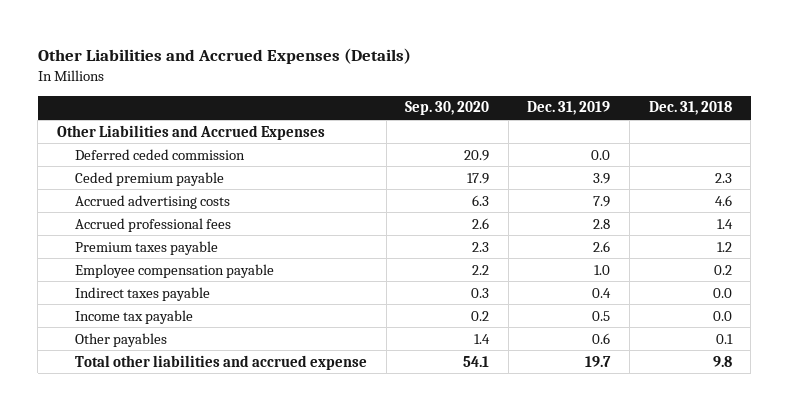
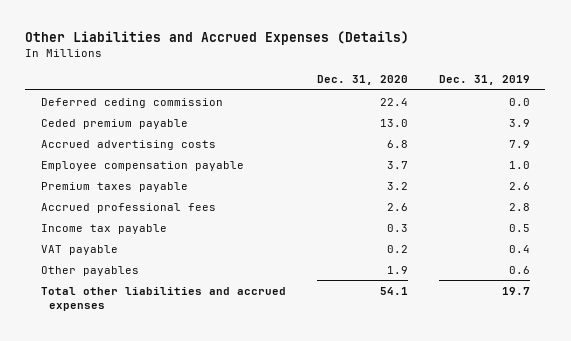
- | Sep. 30, 2020 | Dec. 31, 2019 | Dec. 31, 2018
+ | Dec. 31, 2020 | Dec. 31, 2019
- Other Liabilities and Accrued Expenses
- Deferred ceded commission | 20.9 | 0.0 |
+ Deferred ceding commission | 22.4 | 0.0
- Indirect taxes payable | 0.3 | 0.4 | 0.0
moved down: Premium taxes payable | 3.2 | 2.6
moved down: Accrued professional fees | 2.6 | 2.8
+ VAT payable | 0.2 | 0.4
- Total other liabilities and accrued expense | 54.1 | 19.7 | 9.8
+ Total other liabilities and accrued expenses | 54.1 | 19.7

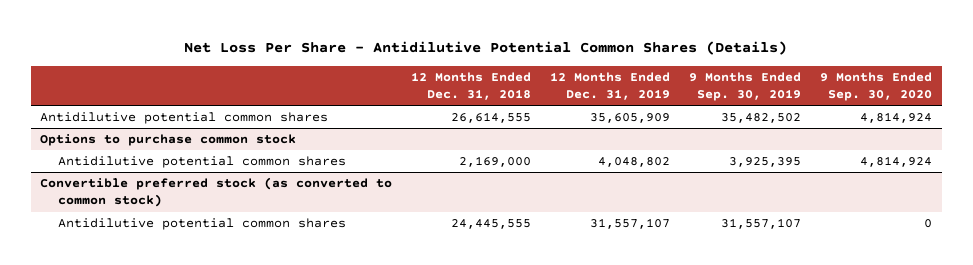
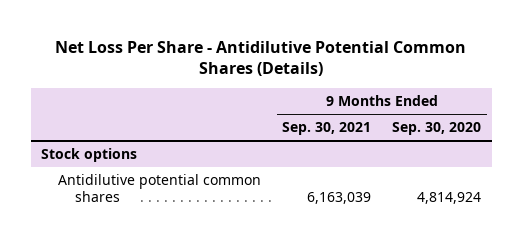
- | 12 Months Ended Dec. 31, 2018 | 12 Months Ended Dec. 31, 2019 | 9 Months Ended Sep. 30, 2019 | 9 Months Ended Sep. 30, 2020
+ | 9 Months Ended Sep. 30, 2021 | 9 Months Ended Sep. 30, 2020
- Antidilutive potential common shares | 26,614,555 | 35,605,909 | 35,482,502 | 4,814,924
- Options to purchase common stock
+ Stock options
- Convertible preferred stock (as converted to common stock)
- Antidilutive potential common shares | 24,445,555 | 31,557,107 | 31,557,107 | 0

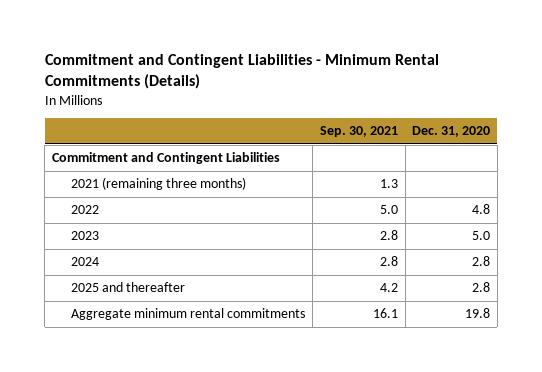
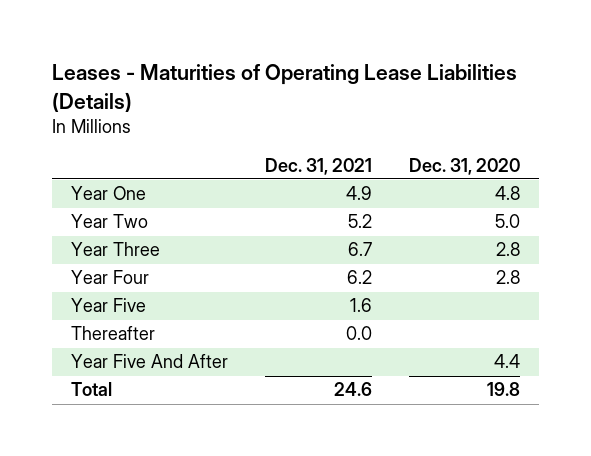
- Commitment and Contingent Liabilities - Minimum Rental Commitments (Details)
+ Leases - Maturities of Operating Lease Liabilities (Details)
- | Sep. 30, 2021 | Dec. 31, 2020
+ | Dec. 31, 2021 | Dec. 31, 2020
- Commitment and Contingent Liabilities
- 2021 (remaining three months) | 1.3 |
- 2022 | 5.0 | 4.8
- 2023 | 2.8 | 5.0
- 2024 | 2.8 | 2.8
- 2025 and thereafter | 4.2 | 2.8
- Aggregate minimum rental commitments | 16.1 | 19.8
+ Year One | 4.9 | 4.8
+ Year Two | 5.2 | 5.0
+ Year Three | 6.7 | 2.8
+ Year Four | 6.2 | 2.8
+ Year Five | 1.6 |
+ Thereafter | 0.0 |
+ Year Five And After | | 4.4
+ Total | 24.6 | 19.8

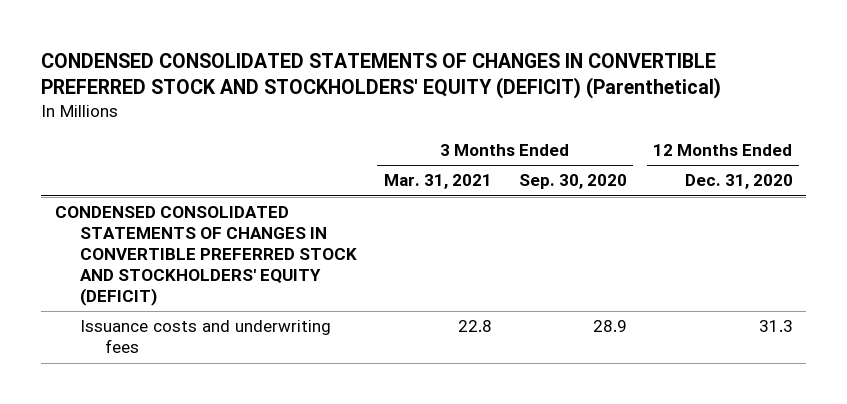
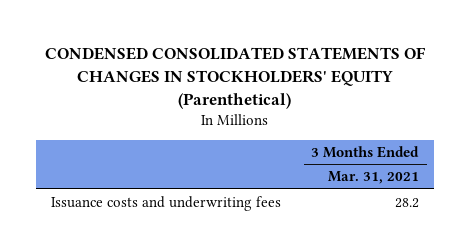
- CONDENSED CONSOLIDATED STATEMENTS OF CHANGES IN CONVERTIBLE PREFERRED STOCK AND STOCKHOLDERS' EQUITY (DEFICIT) (Parenthetical)
+ CONDENSED CONSOLIDATED STATEMENTS OF CHANGES IN STOCKHOLDERS' EQUITY (Parenthetical)
- | 3 Months Ended Mar. 31, 2021 | 3 Months Ended Sep. 30, 2020 | 12 Months Ended Dec. 31, 2020
+ | 3 Months Ended Mar. 31, 2021
- CONDENSED CONSOLIDATED STATEMENTS OF CHANGES IN CONVERTIBLE PREFERRED STOCK AND STOCKHOLDERS' EQUITY (DEFICIT)
- Issuance costs and underwriting fees | 22.8 | 28.9 | 31.3
+ Issuance costs and underwriting fees | 28.2

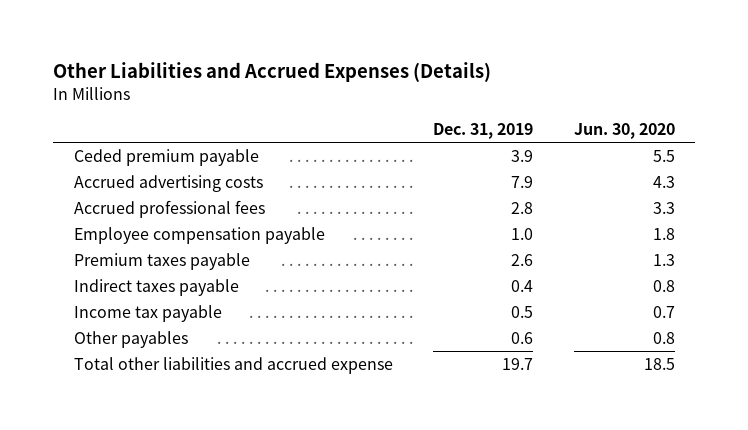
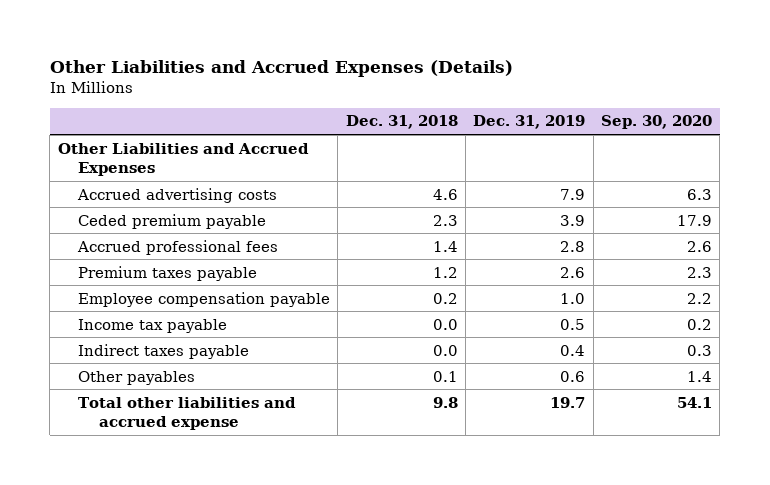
- | Dec. 31, 2019 | Jun. 30, 2020
+ | Dec. 31, 2018 | Dec. 31, 2019 | Sep. 30, 2020
+ Other Liabilities and Accrued Expenses
moved down: Ceded premium payable | 2.3 | 3.9 | 17.9
moved down: Employee compensation payable | 0.2 | 1.0 | 2.2
moved down: Indirect taxes payable | 0.0 | 0.4 | 0.3

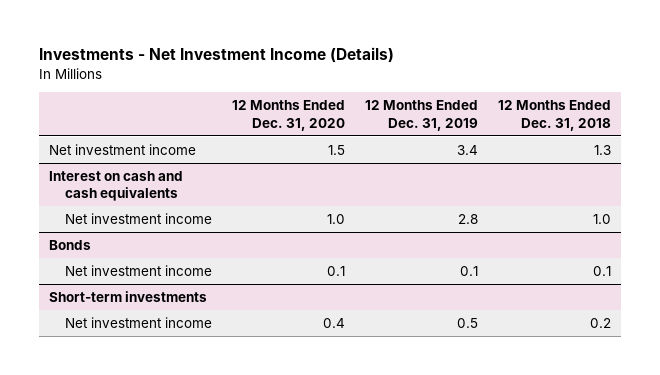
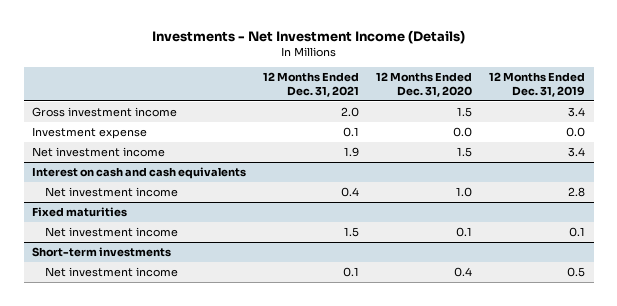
- | 12 Months Ended Dec. 31, 2020 | 12 Months Ended Dec. 31, 2019 | 12 Months Ended Dec. 31, 2018
+ | 12 Months Ended Dec. 31, 2021 | 12 Months Ended Dec. 31, 2020 | 12 Months Ended Dec. 31, 2019
+ Gross investment income | 2.0 | 1.5 | 3.4
+ Investment expense | 0.1 | 0.0 | 0.0
- Bonds
+ Fixed maturities

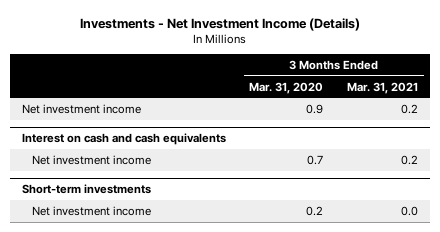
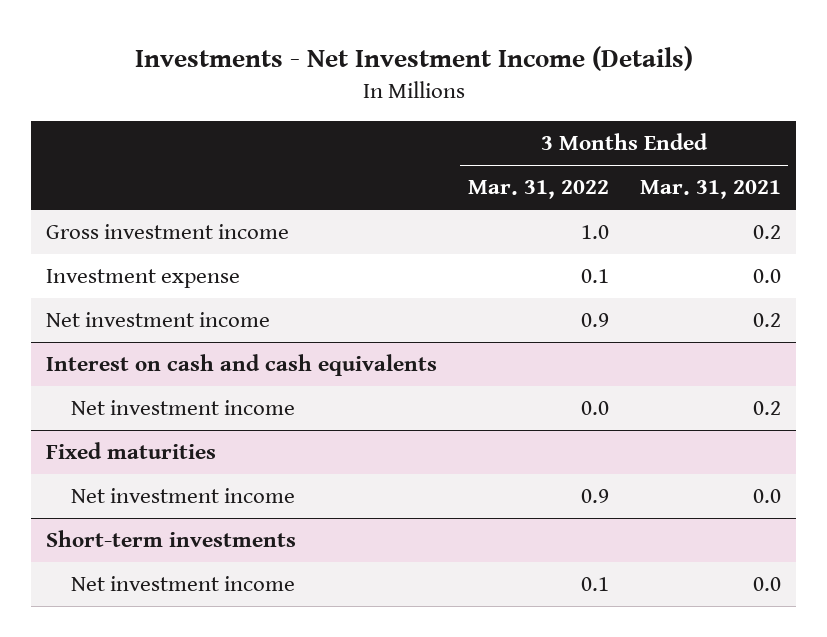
- | 3 Months Ended Mar. 31, 2020 | 3 Months Ended Mar. 31, 2021
+ | 3 Months Ended Mar. 31, 2022 | 3 Months Ended Mar. 31, 2021
+ Gross investment income | 1.0 | 0.2
+ Investment expense | 0.1 | 0.0
+ Fixed maturities
+ Net investment income | 0.9 | 0.0

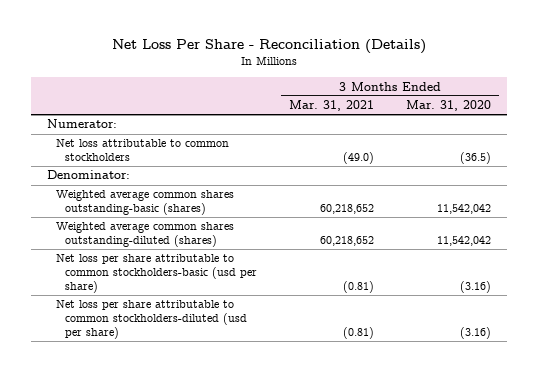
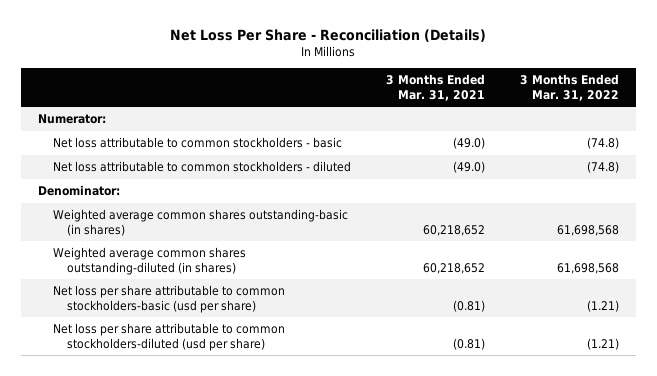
- | 3 Months Ended Mar. 31, 2021 | 3 Months Ended Mar. 31, 2020
+ | 3 Months Ended Mar. 31, 2021 | 3 Months Ended Mar. 31, 2022
- Net loss attributable to common stockholders | (49.0) | (36.5)
+ Net loss attributable to common stockholders - basic | (49.0) | (74.8)
+ Net loss attributable to common stockholders - diluted | (49.0) | (74.8)
- Weighted average common shares outstanding-basic (shares) | 60,218,652 | 11,542,042
- Weighted average common shares outstanding-diluted (shares) | 60,218,652 | 11,542,042
+ Weighted average common shares outstanding-basic (in shares) | 60,218,652 | 61,698,568
+ Weighted average common shares outstanding-diluted (in shares) | 60,218,652 | 61,698,568

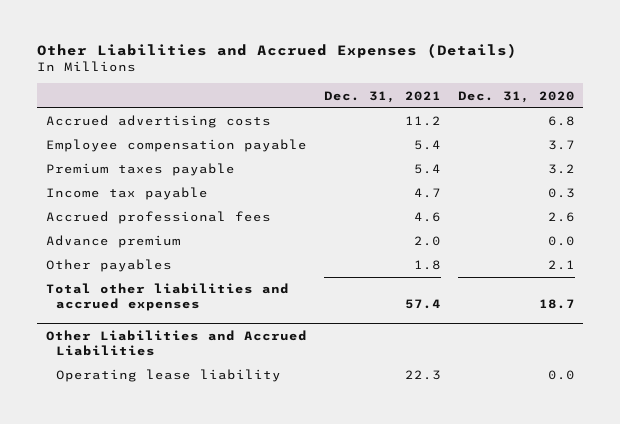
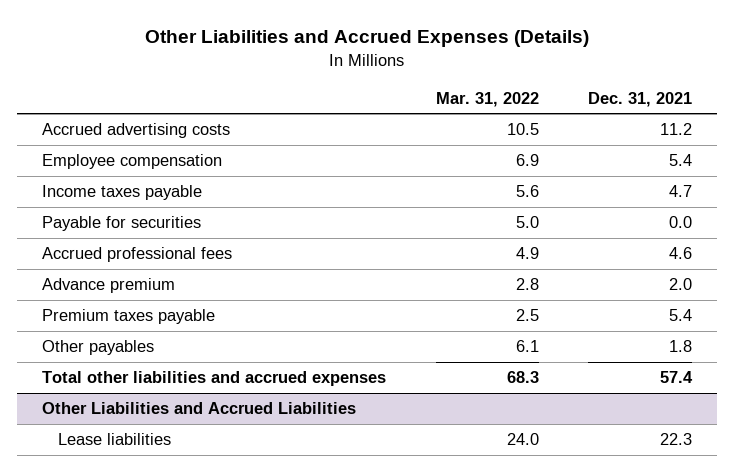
- | Dec. 31, 2021 | Dec. 31, 2020
+ | Mar. 31, 2022 | Dec. 31, 2021
- Employee compensation payable | 5.4 | 3.7
- Income tax payable | 4.7 | 0.3
+ Employee compensation | 6.9 | 5.4
+ Income taxes payable | 5.6 | 4.7
+ Payable for securities | 5.0 | 0.0
moved down: Premium taxes payable | 2.5 | 5.4
@ Other Liabilities and Accrued Liabilities
- Operating lease liability | 22.3 | 0.0
+ Lease liabilities | 24.0 | 22.3

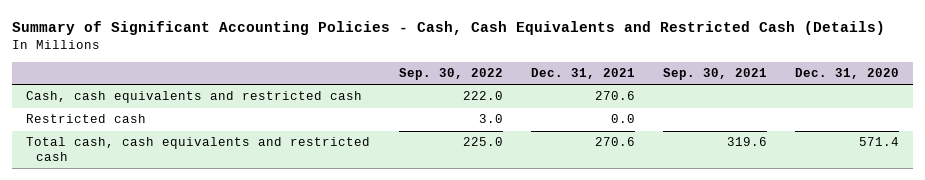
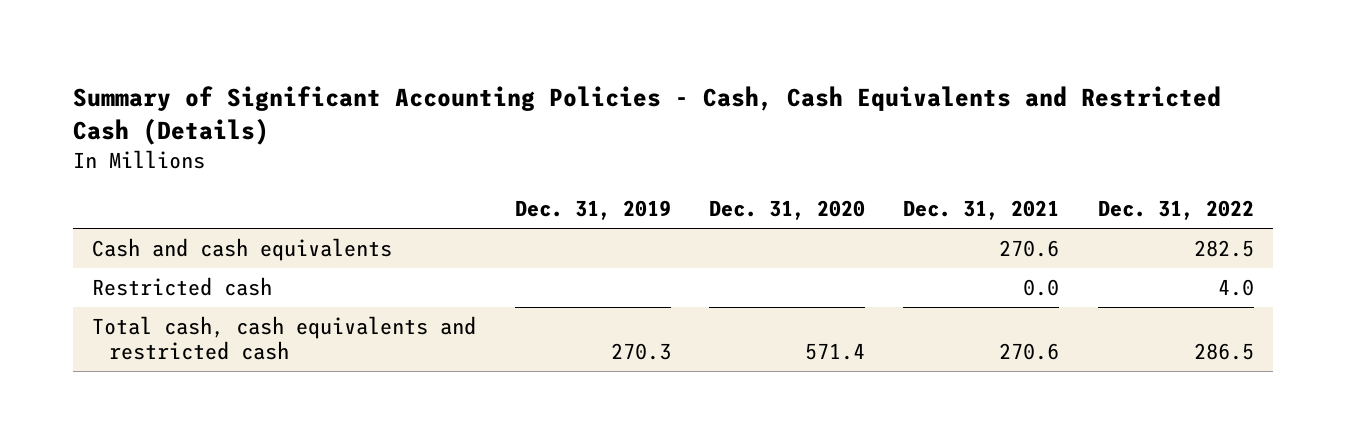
- | Sep. 30, 2022 | Dec. 31, 2021 | Sep. 30, 2021 | Dec. 31, 2020
+ | Dec. 31, 2019 | Dec. 31, 2020 | Dec. 31, 2021 | Dec. 31, 2022
- Cash, cash equivalents and restricted cash | 222.0 | 270.6 | |
+ Cash and cash equivalents | | | 270.6 | 282.5

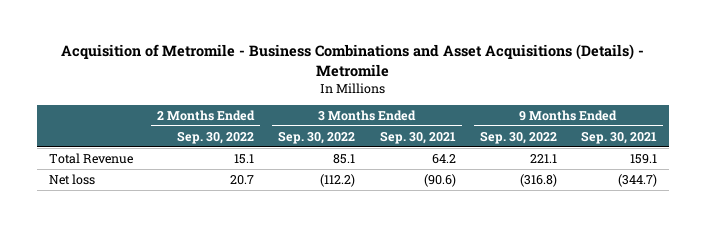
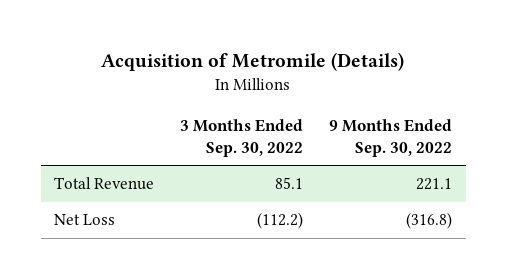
- Acquisition of Metromile - Business Combinations and Asset Acquisitions (Details) - Metromile
+ Acquisition of Metromile (Details)
- | 2 Months Ended Sep. 30, 2022 | 3 Months Ended Sep. 30, 2022 | 3 Months Ended Sep. 30, 2021 | 9 Months Ended Sep. 30, 2022 | 9 Months Ended Sep. 30, 2021
+ | 3 Months Ended Sep. 30, 2022 | 9 Months Ended Sep. 30, 2022
- Net loss | 20.7 | (112.2) | (90.6) | (316.8) | (344.7)
+ Net Loss | (112.2) | (316.8)

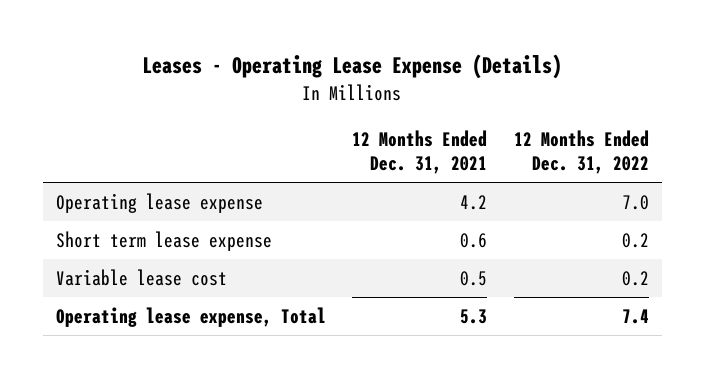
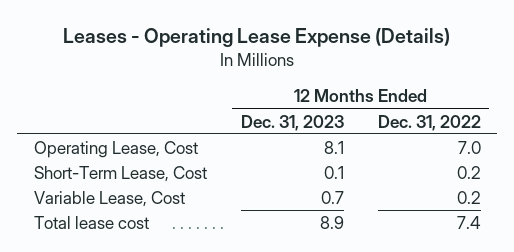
- | 12 Months Ended Dec. 31, 2021 | 12 Months Ended Dec. 31, 2022
+ | 12 Months Ended Dec. 31, 2023 | 12 Months Ended Dec. 31, 2022
- Operating lease expense | 4.2 | 7.0
- Short term lease expense | 0.6 | 0.2
- Variable lease cost | 0.5 | 0.2
- Operating lease expense, Total | 5.3 | 7.4
+ Operating Lease, Cost | 8.1 | 7.0
+ Short-Term Lease, Cost | 0.1 | 0.2
+ Variable Lease, Cost | 0.7 | 0.2
+ Total lease cost | 8.9 | 7.4

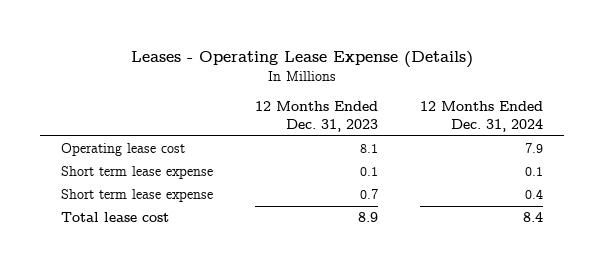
- | 12 Months Ended Dec. 31, 2023 | 12 Months Ended Dec. 31, 2022
+ | 12 Months Ended Dec. 31, 2023 | 12 Months Ended Dec. 31, 2024
- Operating Lease, Cost | 8.1 | 7.0
- Short-Term Lease, Cost | 0.1 | 0.2
- Variable Lease, Cost | 0.7 | 0.2
+ Operating lease cost | 8.1 | 7.9
+ Short term lease expense | 0.1 | 0.1
+ Short term lease expense | 0.7 | 0.4

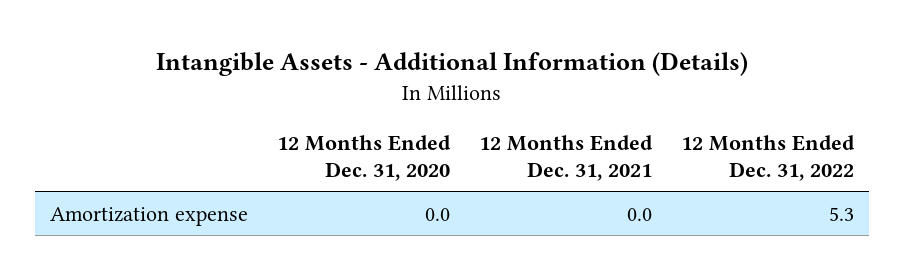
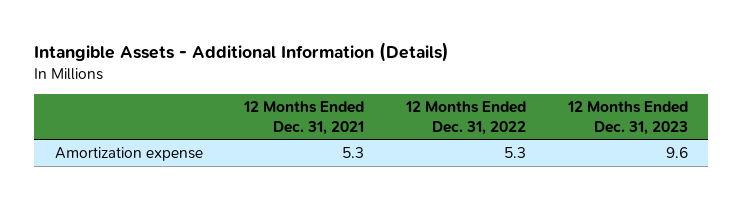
- | 12 Months Ended Dec. 31, 2020 | 12 Months Ended Dec. 31, 2021 | 12 Months Ended Dec. 31, 2022
+ | 12 Months Ended Dec. 31, 2021 | 12 Months Ended Dec. 31, 2022 | 12 Months Ended Dec. 31, 2023
- Amortization expense | 0.0 | 0.0 | 5.3
+ Amortization expense | 5.3 | 5.3 | 9.6

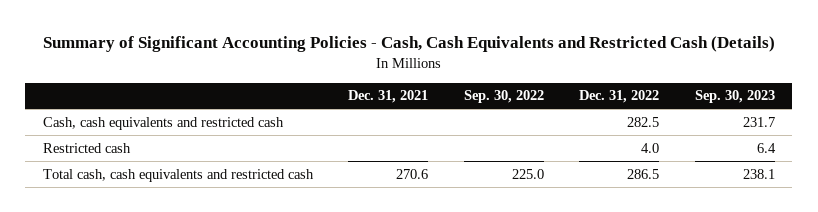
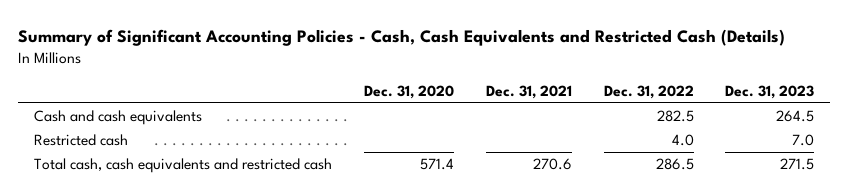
- | Dec. 31, 2021 | Sep. 30, 2022 | Dec. 31, 2022 | Sep. 30, 2023
+ | Dec. 31, 2020 | Dec. 31, 2021 | Dec. 31, 2022 | Dec. 31, 2023
- Cash, cash equivalents and restricted cash | | | 282.5 | 231.7
+ Cash and cash equivalents | | | 282.5 | 264.5

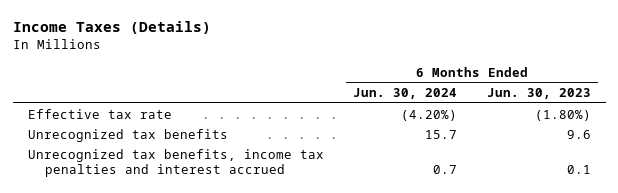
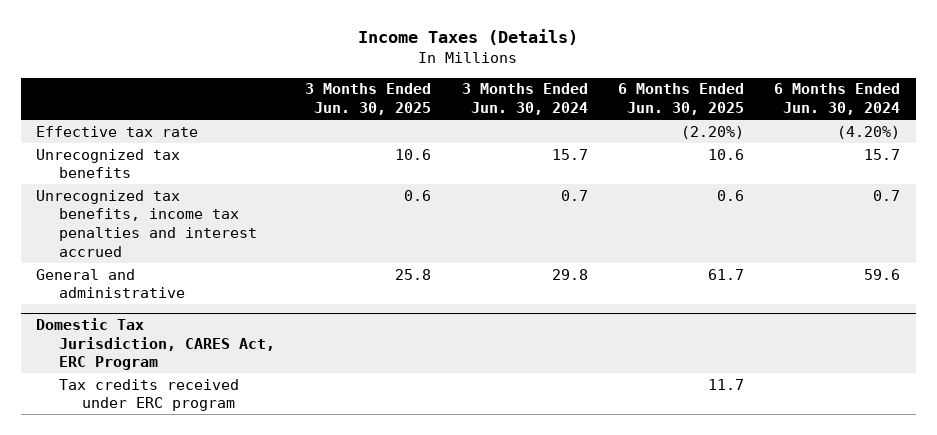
- | 6 Months Ended Jun. 30, 2024 | 6 Months Ended Jun. 30, 2023
+ | 3 Months Ended Jun. 30, 2025 | 3 Months Ended Jun. 30, 2024 | 6 Months Ended Jun. 30, 2025 | 6 Months Ended Jun. 30, 2024
+ General and administrative | 25.8 | 29.8 | 61.7 | 59.6
+ Domestic Tax Jurisdiction, CARES Act, ERC Program
+ Tax credits received under ERC program | | | 11.7 |

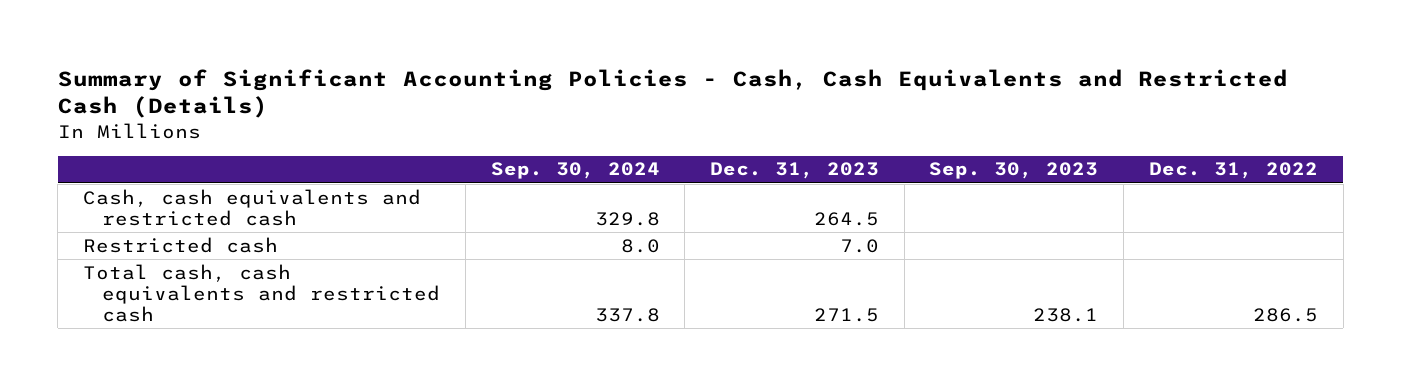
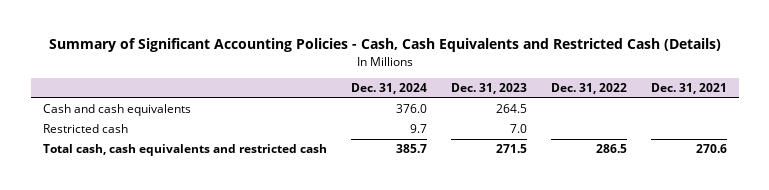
- | Sep. 30, 2024 | Dec. 31, 2023 | Sep. 30, 2023 | Dec. 31, 2022
+ | Dec. 31, 2024 | Dec. 31, 2023 | Dec. 31, 2022 | Dec. 31, 2021
- Cash, cash equivalents and restricted cash | 329.8 | 264.5 | |
+ Cash and cash equivalents | 376.0 | 264.5 | |

